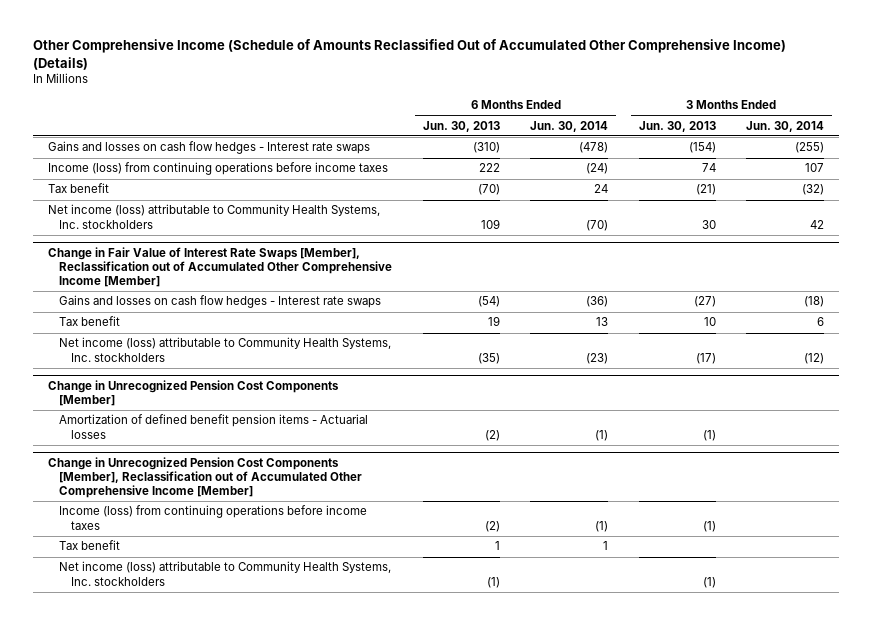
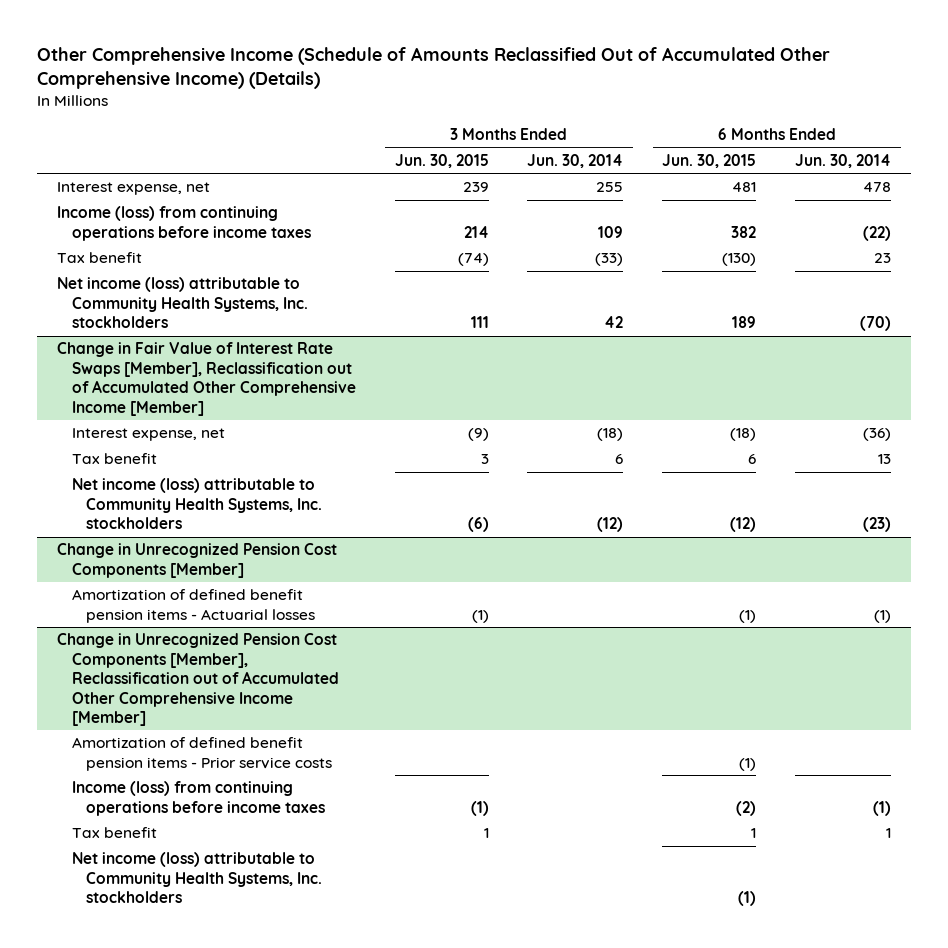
- | 6 Months Ended Jun. 30, 2013 | 6 Months Ended Jun. 30, 2014 | 3 Months Ended Jun. 30, 2013 | 3 Months Ended Jun. 30, 2014
+ | 3 Months Ended Jun. 30, 2015 | 3 Months Ended Jun. 30, 2014 | 6 Months Ended Jun. 30, 2015 | 6 Months Ended Jun. 30, 2014
- Gains and losses on cash flow hedges - Interest rate swaps | (310) | (478) | (154) | (255)
- Income (loss) from continuing operations before income taxes | 222 | (24) | 74 | 107
- Tax benefit | (70) | 24 | (21) | (32)
+ Interest expense, net | 239 | 255 | 481 | 478
+ Income (loss) from continuing operations before income taxes | 214 | 109 | 382 | (22)
+ Tax benefit | (74) | (33) | (130) | 23
@ Change in Fair Value of Interest Rate Swaps [Member], Reclassification out of Accumulated Other Comprehensive Income [Member]
- Gains and losses on cash flow hedges - Interest rate swaps | (54) | (36) | (27) | (18)
+ Interest expense, net | (9) | (18) | (18) | (36)
@ Change in Unrecognized Pension Cost Components [Member], Reclassification out of Accumulated Other Comprehensive Income [Member]
+ Amortization of defined benefit pension items - Prior service costs | | | (1) |

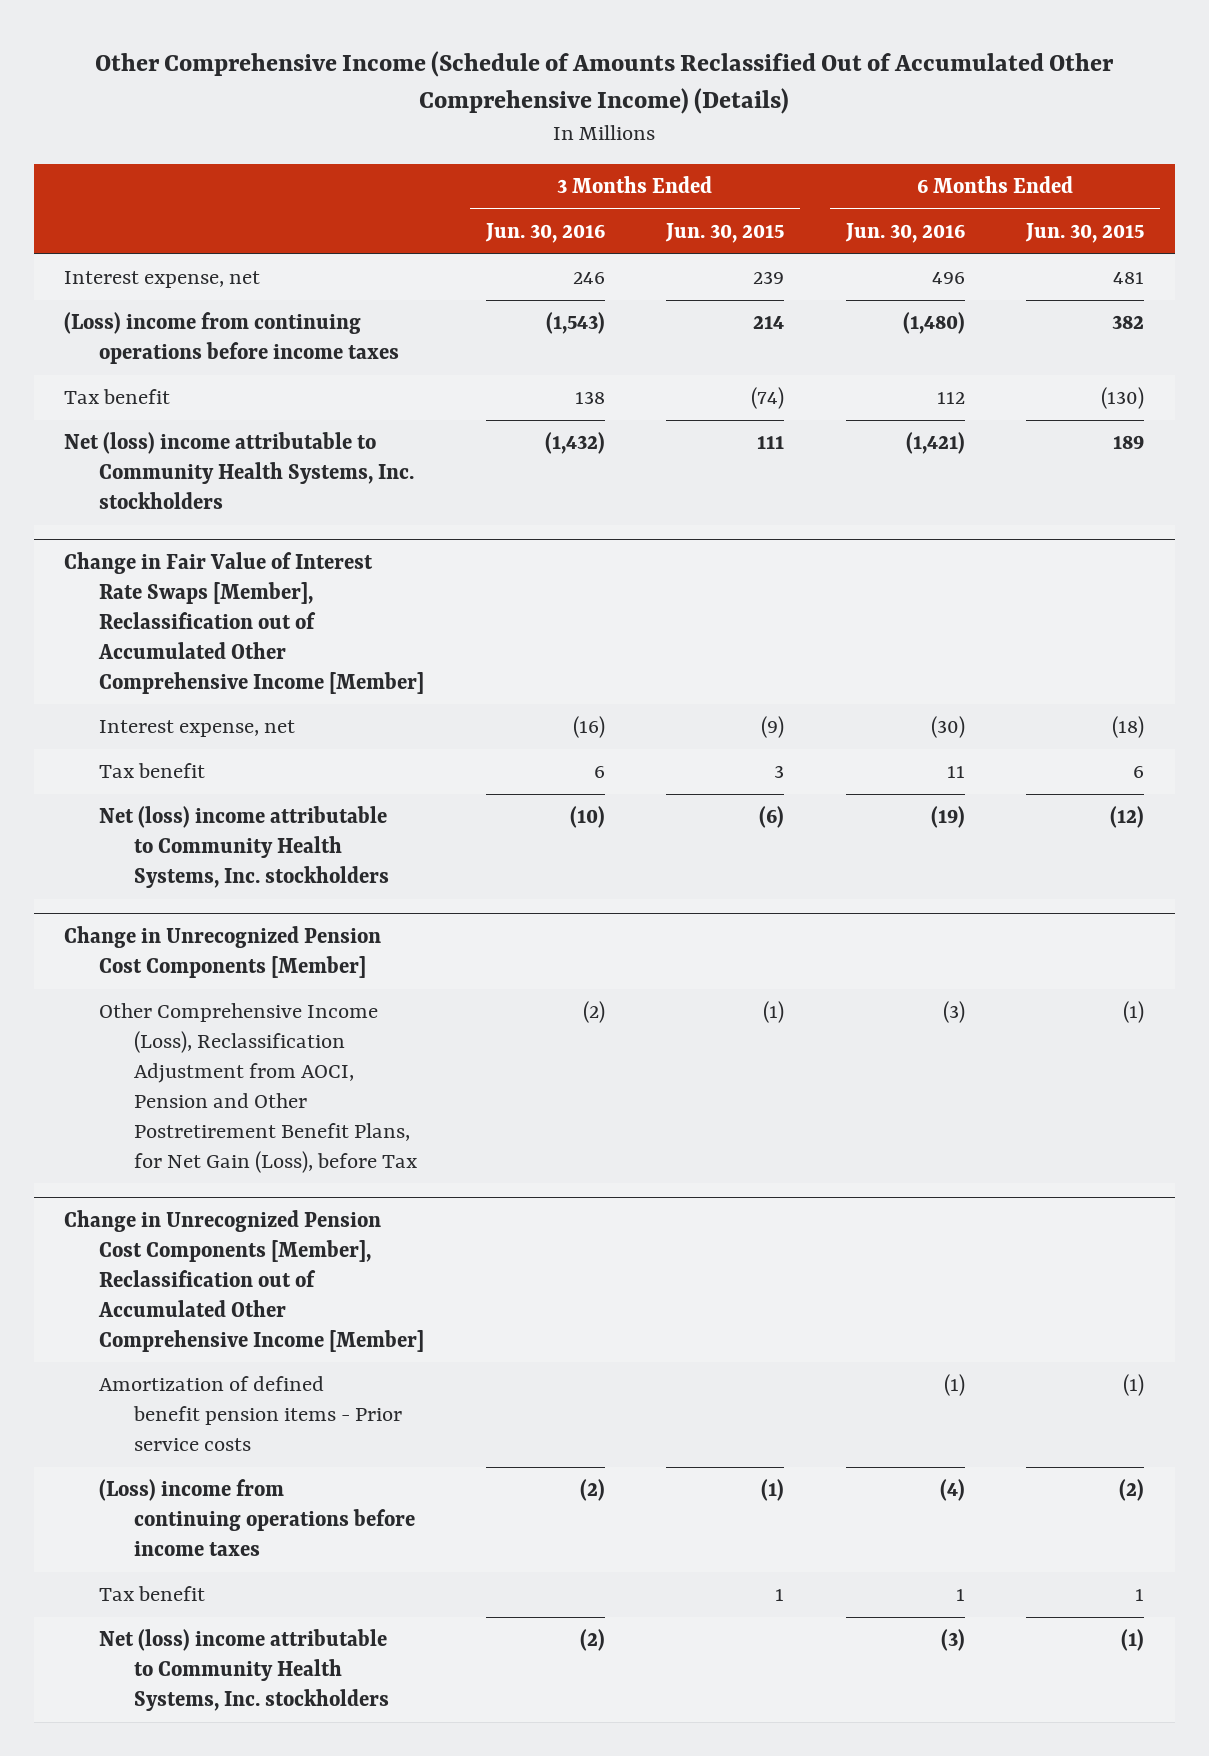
- | 3 Months Ended Jun. 30, 2015 | 3 Months Ended Jun. 30, 2014 | 6 Months Ended Jun. 30, 2015 | 6 Months Ended Jun. 30, 2014
+ | 3 Months Ended Jun. 30, 2016 | 3 Months Ended Jun. 30, 2015 | 6 Months Ended Jun. 30, 2016 | 6 Months Ended Jun. 30, 2015
- Income (loss) from continuing operations before income taxes | 214 | 109 | 382 | (22)
+ (Loss) income from continuing operations before income taxes | (1,543) | 214 | (1,480) | 382
- Net income (loss) attributable to Community Health Systems, Inc. stockholders | 111 | 42 | 189 | (70)
+ Net (loss) income attributable to Community Health Systems, Inc. stockholders | (1,432) | 111 | (1,421) | 189
@ Change in Fair Value of Interest Rate Swaps [Member], Reclassification out of Accumulated Other Comprehensive Income [Member]
- Net income (loss) attributable to Community Health Systems, Inc. stockholders | (6) | (12) | (12) | (23)
+ Net (loss) income attributable to Community Health Systems, Inc. stockholders | (10) | (6) | (19) | (12)
@ Change in Unrecognized Pension Cost Components [Member]
- Amortization of defined benefit pension items - Actuarial losses | (1) | | (1) | (1)
+ Other Comprehensive Income (Loss), Reclassification Adjustment from AOCI, Pension and Other Postretirement Benefit Plans, for Net Gain (Loss), before Tax | (2) | (1) | (3) | (1)
@ Change in Unrecognized Pension Cost Components [Member], Reclassification out of Accumulated Other Comprehensive Income [Member]
- Income (loss) from continuing operations before income taxes | (1) | | (2) | (1)
+ (Loss) income from continuing operations before income taxes | (2) | (1) | (4) | (2)
- Net income (loss) attributable to Community Health Systems, Inc. stockholders | | | (1) |
+ Net (loss) income attributable to Community Health Systems, Inc. stockholders | (2) | | (3) | (1)

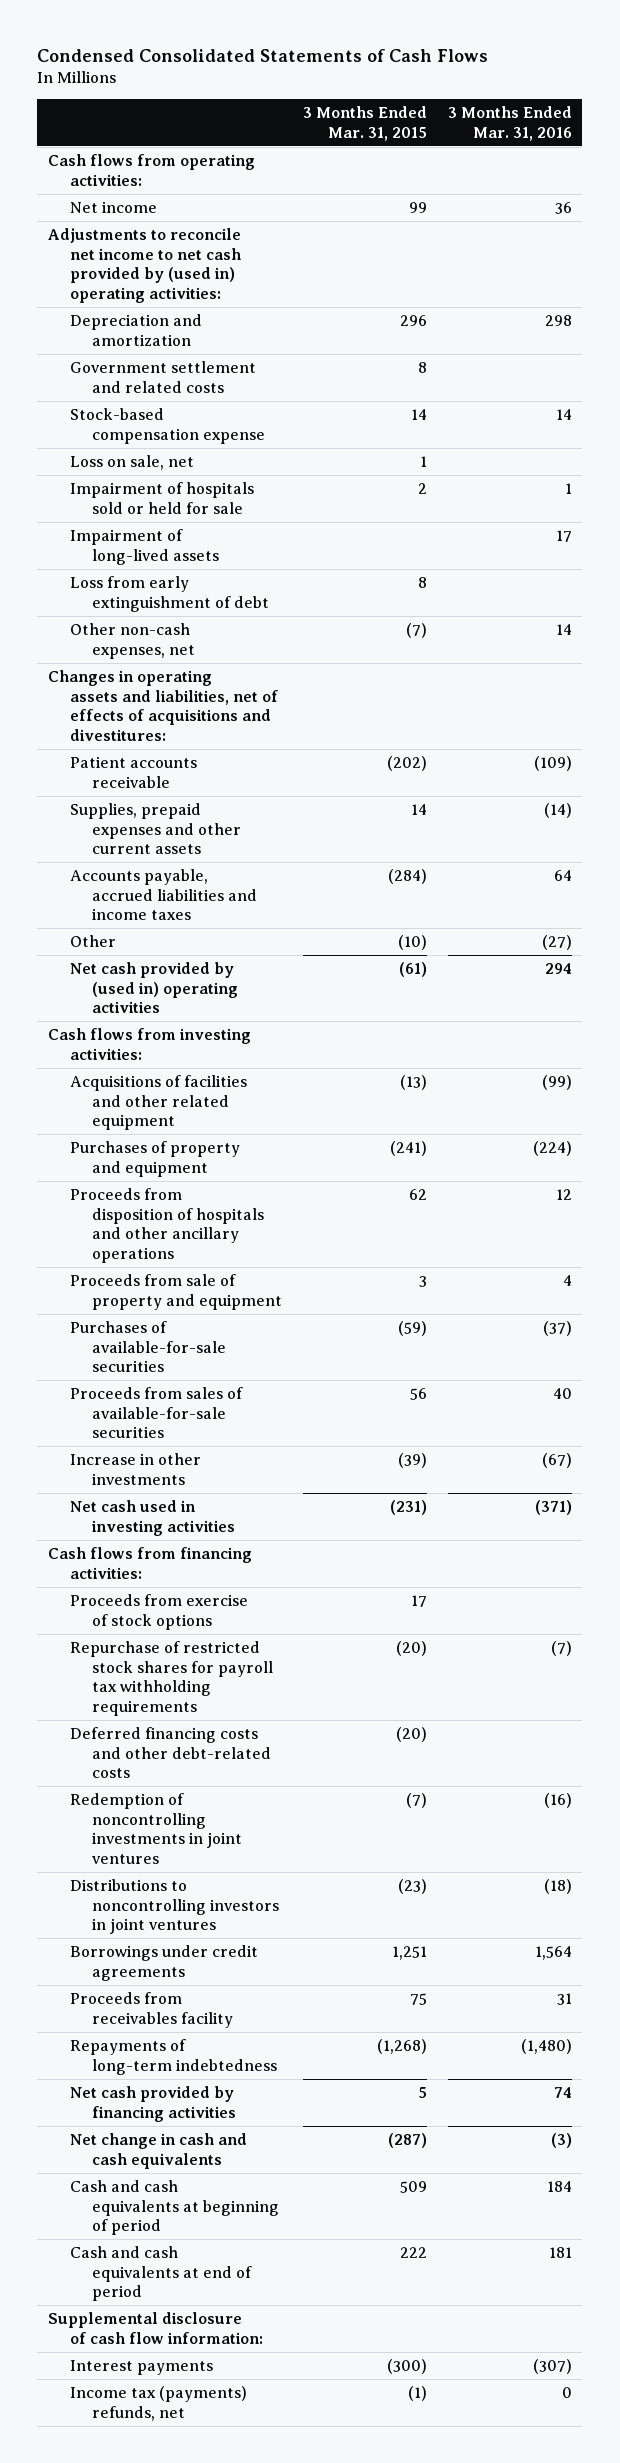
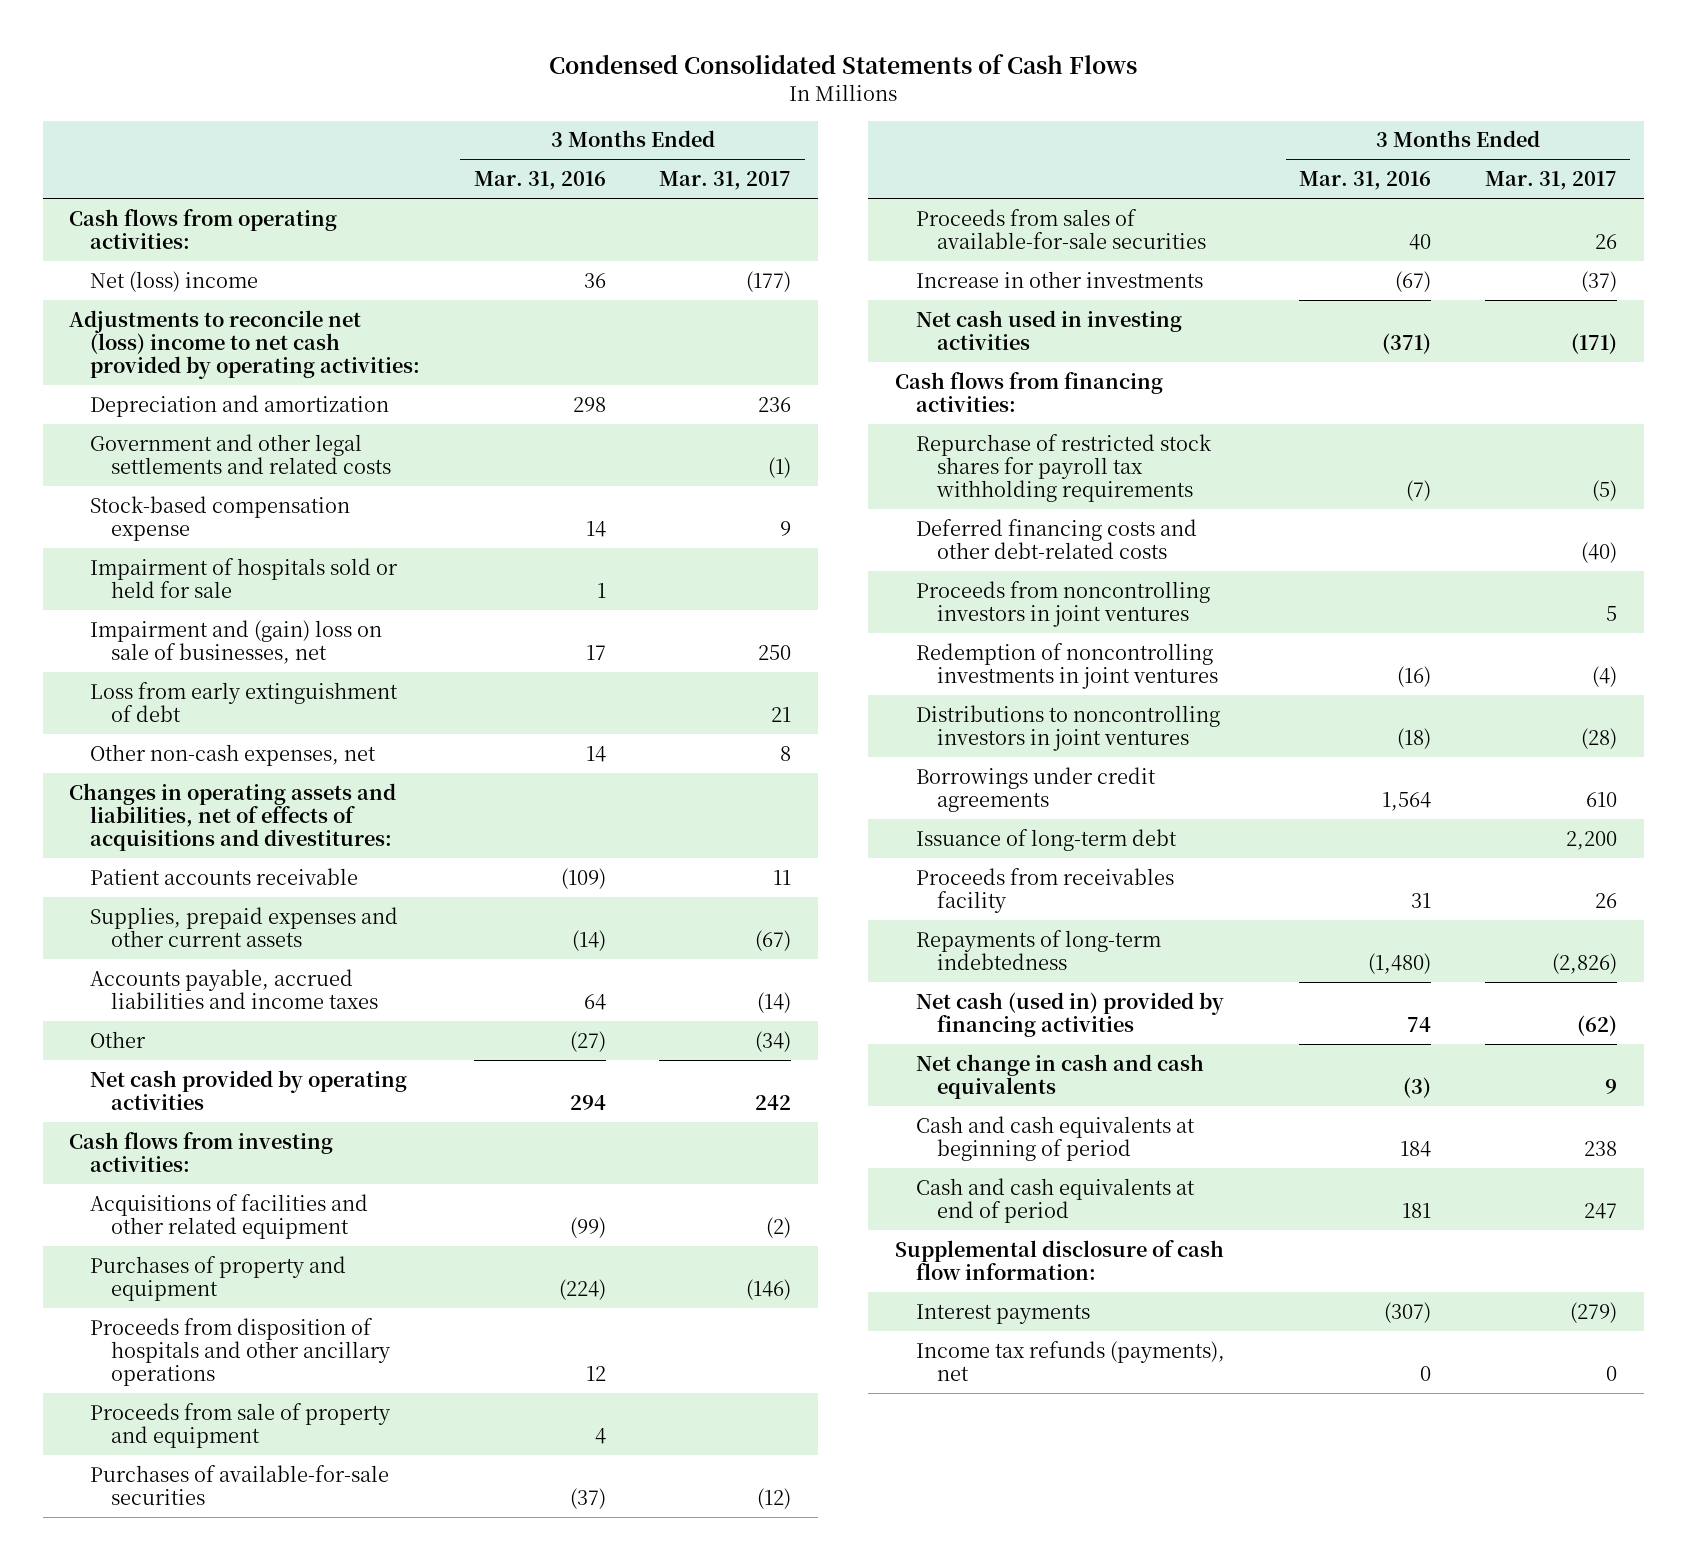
- | 3 Months Ended Mar. 31, 2015 | 3 Months Ended Mar. 31, 2016
+ | 3 Months Ended Mar. 31, 2016 | 3 Months Ended Mar. 31, 2017
- Net income | 99 | 36
- Adjustments to reconcile net income to net cash provided by (used in) operating activities:
+ Net (loss) income | 36 | (177)
+ Adjustments to reconcile net (loss) income to net cash provided by operating activities:
- Government settlement and related costs | 8 |
+ Government and other legal settlements and related costs | | (1)
- Loss on sale, net | 1 |
- Impairment of long-lived assets | | 17
+ Impairment and (gain) loss on sale of businesses, net | 17 | 250
- Net cash provided by (used in) operating activities | (61) | 294
+ Net cash provided by operating activities | 294 | 242
- Proceeds from exercise of stock options | 17 |
+ Proceeds from noncontrolling investors in joint ventures | | 5
+ Issuance of long-term debt | | 2,200
- Net cash provided by financing activities | 5 | 74
+ Net cash (used in) provided by financing activities | 74 | (62)
- Income tax (payments) refunds, net | (1) | 0
+ Income tax refunds (payments), net | 0 | 0

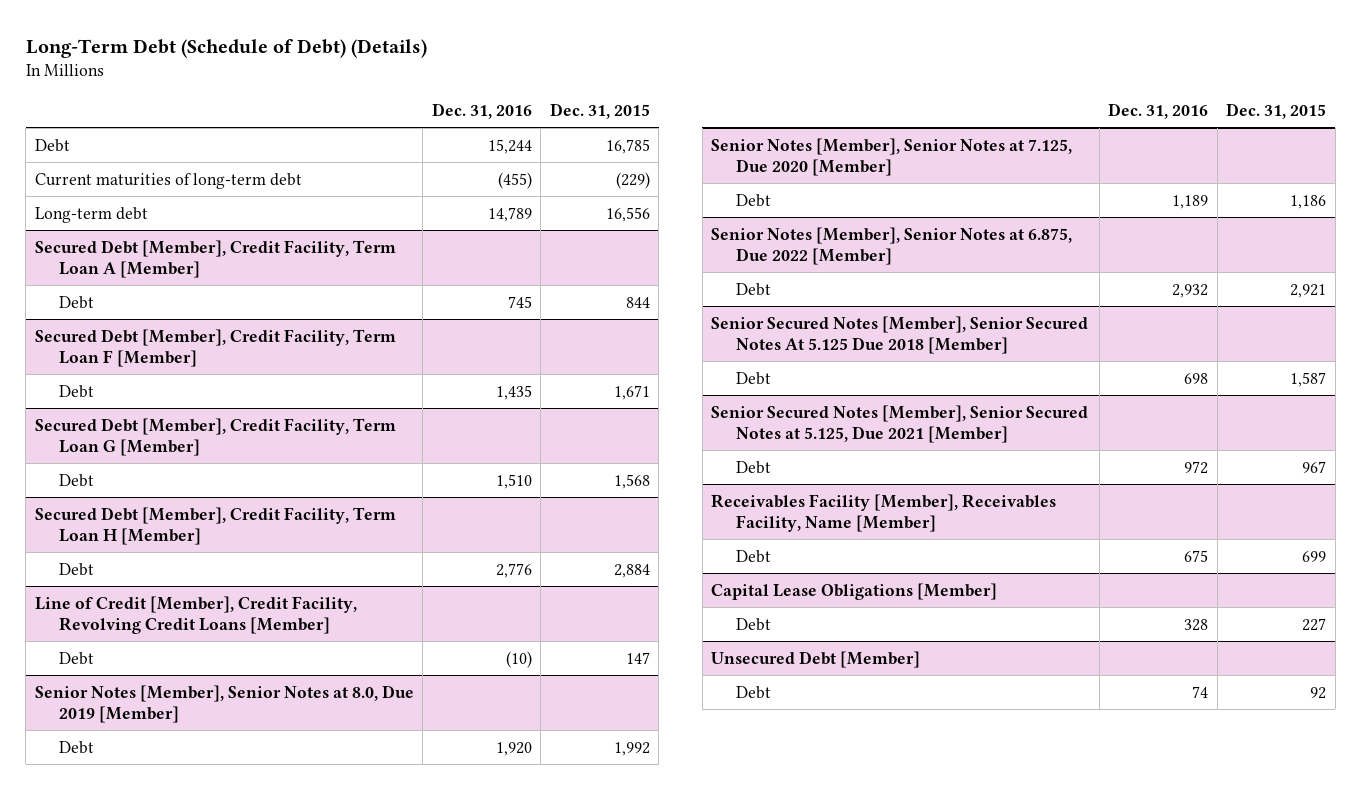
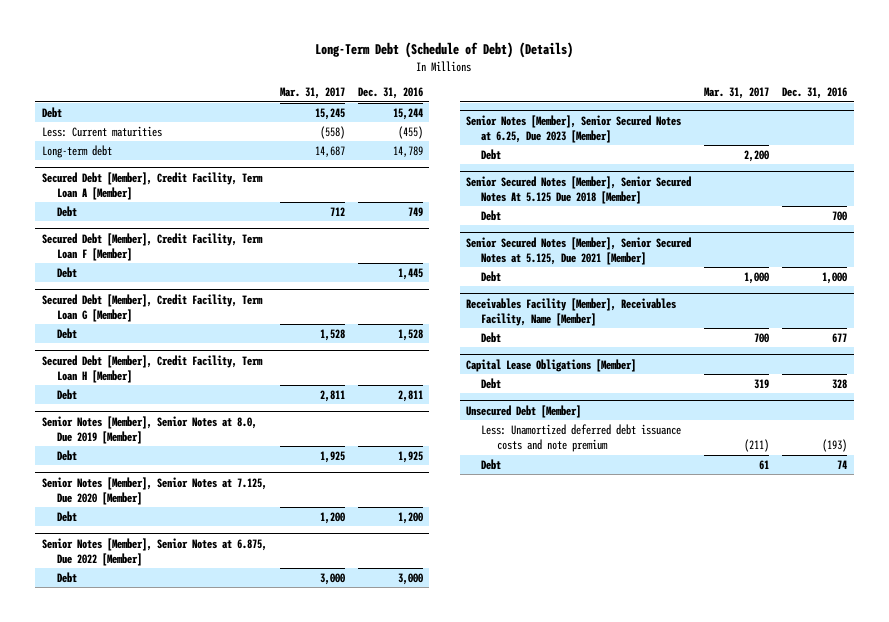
- | Dec. 31, 2016 | Dec. 31, 2015
+ | Mar. 31, 2017 | Dec. 31, 2016
- Current maturities of long-term debt | (455) | (229)
+ Less: Current maturities | (558) | (455)
@ Secured Debt [Member], Credit Facility, Term Loan A [Member]
- Debt | 745 | 844
+ Debt | 712 | 749
@ Secured Debt [Member], Credit Facility, Term Loan F [Member]
- Debt | 1,435 | 1,671
+ Debt | | 1,445
@ Secured Debt [Member], Credit Facility, Term Loan G [Member]
- Debt | 1,510 | 1,568
+ Debt | 1,528 | 1,528
@ Secured Debt [Member], Credit Facility, Term Loan H [Member]
- Debt | 2,776 | 2,884
- Line of Credit [Member], Credit Facility, Revolving Credit Loans [Member]
- Debt | (10) | 147
@ Secured Debt [Member], Credit Facility, Term Loan H [Member]
+ Debt | 2,811 | 2,811
@ Senior Notes [Member], Senior Notes at 8.0, Due 2019 [Member]
- Debt | 1,920 | 1,992
+ Debt | 1,925 | 1,925
@ Senior Notes [Member], Senior Notes at 7.125, Due 2020 [Member]
- Debt | 1,189 | 1,186
+ Debt | 1,200 | 1,200
@ Senior Notes [Member], Senior Notes at 6.875, Due 2022 [Member]
- Debt | 2,932 | 2,921
+ Debt | 3,000 | 3,000
+ Senior Notes [Member], Senior Secured Notes at 6.25, Due 2023 [Member]
+ Debt | 2,200 |
@ Senior Secured Notes [Member], Senior Secured Notes At 5.125 Due 2018 [Member]
- Debt | 698 | 1,587
+ Debt | | 700
@ Senior Secured Notes [Member], Senior Secured Notes at 5.125, Due 2021 [Member]
- Debt | 972 | 967
+ Debt | 1,000 | 1,000
@ Receivables Facility [Member], Receivables Facility, Name [Member]
- Debt | 675 | 699
+ Debt | 700 | 677
@ Unsecured Debt [Member]
+ Less: Unamortized deferred debt issuance costs and note premium | (211) | (193)

